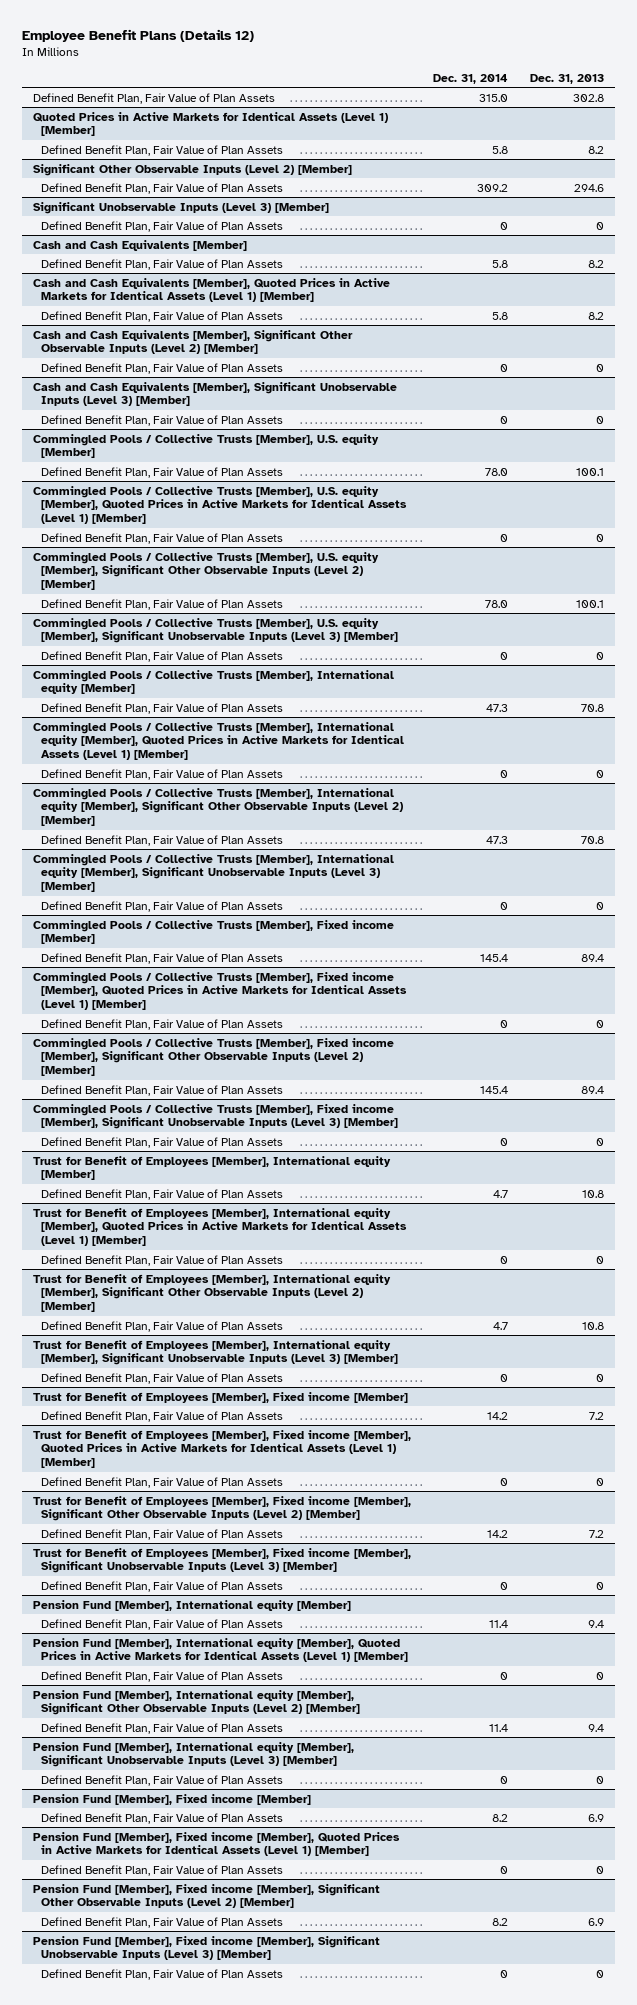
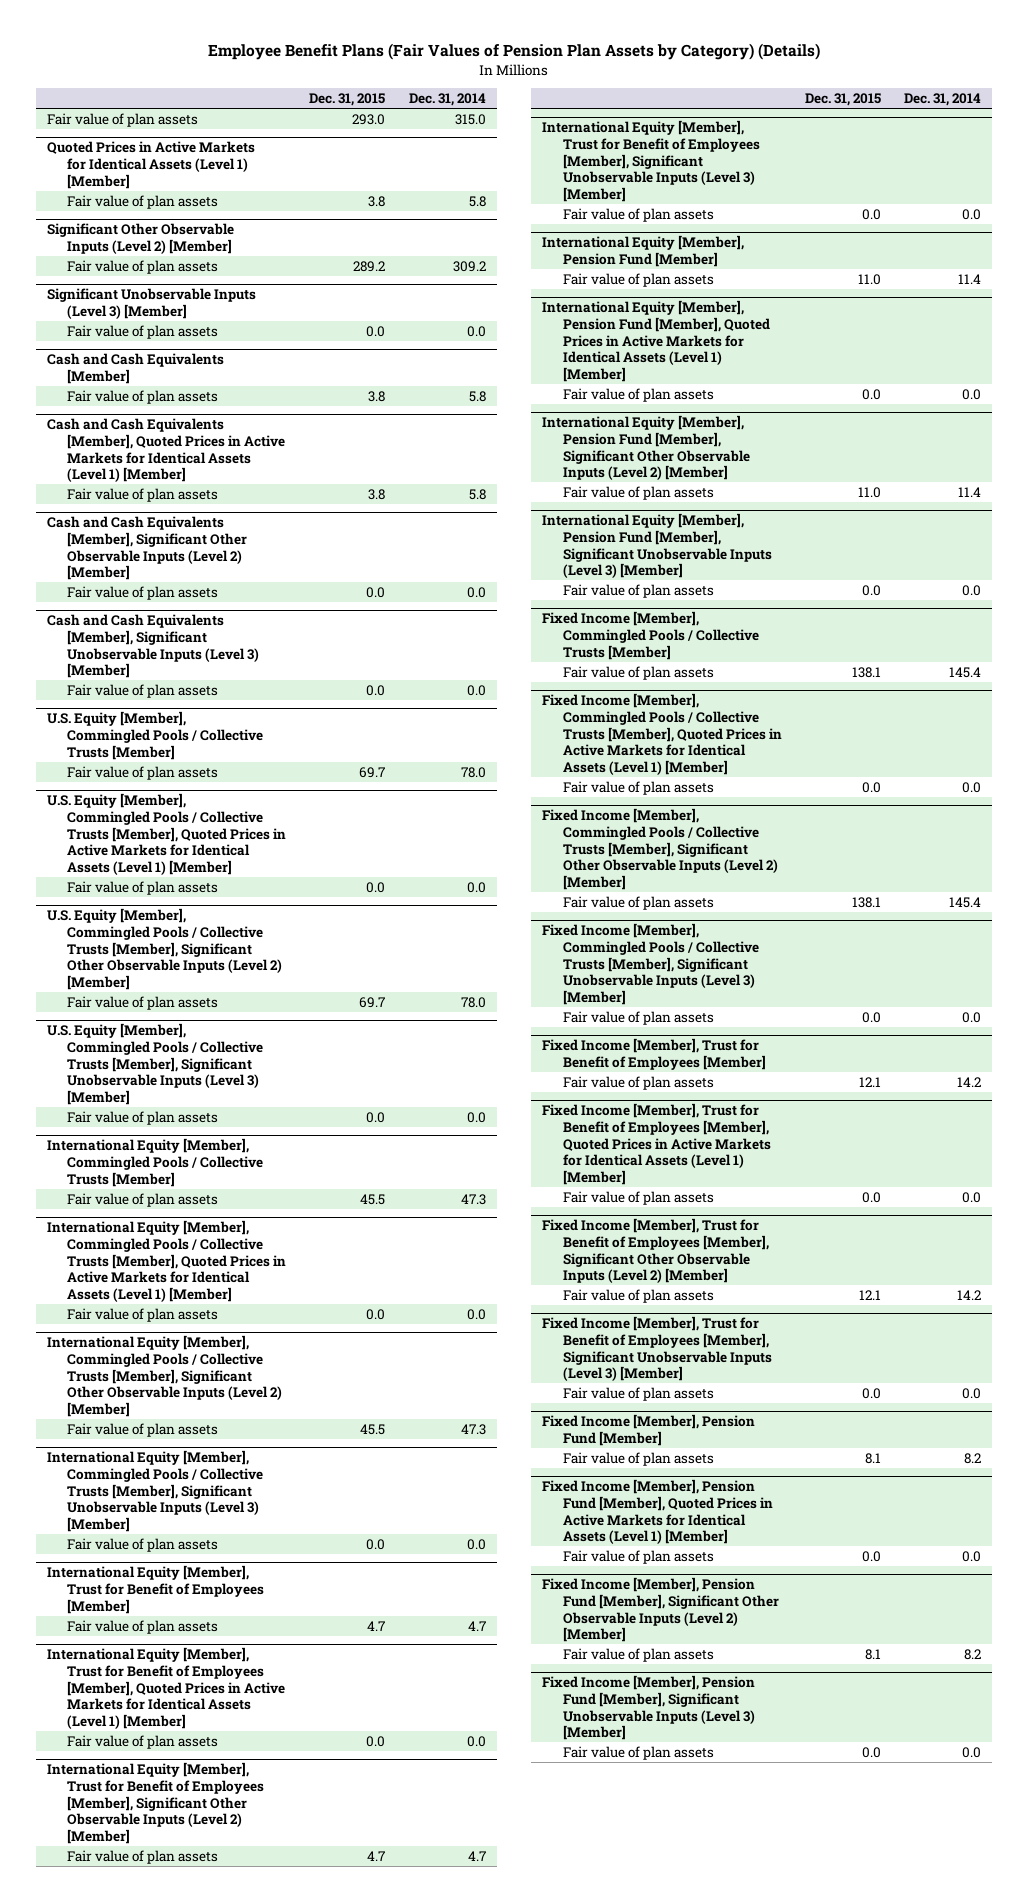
- Employee Benefit Plans (Details 12)
+ Employee Benefit Plans (Fair Values of Pension Plan Assets by Category) (Details)
- | Dec. 31, 2014 | Dec. 31, 2013
+ | Dec. 31, 2015 | Dec. 31, 2014
- Defined Benefit Plan, Fair Value of Plan Assets | 315.0 | 302.8
+ Fair value of plan assets | 293.0 | 315.0
@ Quoted Prices in Active Markets for Identical Assets (Level 1) [Member]
- Defined Benefit Plan, Fair Value of Plan Assets | 5.8 | 8.2
+ Fair value of plan assets | 3.8 | 5.8
@ Significant Other Observable Inputs (Level 2) [Member]
- Defined Benefit Plan, Fair Value of Plan Assets | 309.2 | 294.6
+ Fair value of plan assets | 289.2 | 309.2
@ Significant Unobservable Inputs (Level 3) [Member]
- Defined Benefit Plan, Fair Value of Plan Assets | 0 | 0
+ Fair value of plan assets | 0.0 | 0.0
@ Cash and Cash Equivalents [Member]
- Defined Benefit Plan, Fair Value of Plan Assets | 5.8 | 8.2
+ Fair value of plan assets | 3.8 | 5.8
@ Cash and Cash Equivalents [Member], Quoted Prices in Active Markets for Identical Assets (Level 1) [Member]
- Defined Benefit Plan, Fair Value of Plan Assets | 5.8 | 8.2
+ Fair value of plan assets | 3.8 | 5.8
@ Cash and Cash Equivalents [Member], Significant Other Observable Inputs (Level 2) [Member]
- Defined Benefit Plan, Fair Value of Plan Assets | 0 | 0
+ Fair value of plan assets | 0.0 | 0.0
@ Cash and Cash Equivalents [Member], Significant Unobservable Inputs (Level 3) [Member]
- Defined Benefit Plan, Fair Value of Plan Assets | 0 | 0
- Commingled Pools / Collective Trusts [Member], U.S. equity [Member]
- Defined Benefit Plan, Fair Value of Plan Assets | 78.0 | 100.1
- Commingled Pools / Collective Trusts [Member], U.S. equity [Member], Quoted Prices in Active Markets for Identical Assets (Level 1) [Member]
- Defined Benefit Plan, Fair Value of Plan Assets | 0 | 0
- Commingled Pools / Collective Trusts [Member], U.S. equity [Member], Significant Other Observable Inputs (Level 2) [Member]
- Defined Benefit Plan, Fair Value of Plan Assets | 78.0 | 100.1
- Commingled Pools / Collective Trusts [Member], U.S. equity [Member], Significant Unobservable Inputs (Level 3) [Member]
- Defined Benefit Plan, Fair Value of Plan Assets | 0 | 0
- Commingled Pools / Collective Trusts [Member], International equity [Member]
- Defined Benefit Plan, Fair Value of Plan Assets | 47.3 | 70.8
- Commingled Pools / Collective Trusts [Member], International equity [Member], Quoted Prices in Active Markets for Identical Assets (Level 1) [Member]
- Defined Benefit Plan, Fair Value of Plan Assets | 0 | 0
- Commingled Pools / Collective Trusts [Member], International equity [Member], Significant Other Observable Inputs (Level 2) [Member]
- Defined Benefit Plan, Fair Value of Plan Assets | 47.3 | 70.8
- Commingled Pools / Collective Trusts [Member], International equity [Member], Significant Unobservable Inputs (Level 3) [Member]
- Defined Benefit Plan, Fair Value of Plan Assets | 0 | 0
- Commingled Pools / Collective Trusts [Member], Fixed income [Member]
- Defined Benefit Plan, Fair Value of Plan Assets | 145.4 | 89.4
- Commingled Pools / Collective Trusts [Member], Fixed income [Member], Quoted Prices in Active Markets for Identical Assets (Level 1) [Member]
- Defined Benefit Plan, Fair Value of Plan Assets | 0 | 0
- Commingled Pools / Collective Trusts [Member], Fixed income [Member], Significant Other Observable Inputs (Level 2) [Member]
- Defined Benefit Plan, Fair Value of Plan Assets | 145.4 | 89.4
- Commingled Pools / Collective Trusts [Member], Fixed income [Member], Significant Unobservable Inputs (Level 3) [Member]
- Defined Benefit Plan, Fair Value of Plan Assets | 0 | 0
- Trust for Benefit of Employees [Member], International equity [Member]
- Defined Benefit Plan, Fair Value of Plan Assets | 4.7 | 10.8
- Trust for Benefit of Employees [Member], International equity [Member], Quoted Prices in Active Markets for Identical Assets (Level 1) [Member]
- Defined Benefit Plan, Fair Value of Plan Assets | 0 | 0
- Trust for Benefit of Employees [Member], International equity [Member], Significant Other Observable Inputs (Level 2) [Member]
- Defined Benefit Plan, Fair Value of Plan Assets | 4.7 | 10.8
- Trust for Benefit of Employees [Member], International equity [Member], Significant Unobservable Inputs (Level 3) [Member]
- Defined Benefit Plan, Fair Value of Plan Assets | 0 | 0
- Trust for Benefit of Employees [Member], Fixed income [Member]
- Defined Benefit Plan, Fair Value of Plan Assets | 14.2 | 7.2
- Trust for Benefit of Employees [Member], Fixed income [Member], Quoted Prices in Active Markets for Identical Assets (Level 1) [Member]
- Defined Benefit Plan, Fair Value of Plan Assets | 0 | 0
- Trust for Benefit of Employees [Member], Fixed income [Member], Significant Other Observable Inputs (Level 2) [Member]
- Defined Benefit Plan, Fair Value of Plan Assets | 14.2 | 7.2
- Trust for Benefit of Employees [Member], Fixed income [Member], Significant Unobservable Inputs (Level 3) [Member]
- Defined Benefit Plan, Fair Value of Plan Assets | 0 | 0
- Pension Fund [Member], International equity [Member]
- Defined Benefit Plan, Fair Value of Plan Assets | 11.4 | 9.4
- Pension Fund [Member], International equity [Member], Quoted Prices in Active Markets for Identical Assets (Level 1) [Member]
- Defined Benefit Plan, Fair Value of Plan Assets | 0 | 0
- Pension Fund [Member], International equity [Member], Significant Other Observable Inputs (Level 2) [Member]
- Defined Benefit Plan, Fair Value of Plan Assets | 11.4 | 9.4
- Pension Fund [Member], International equity [Member], Significant Unobservable Inputs (Level 3) [Member]
- Defined Benefit Plan, Fair Value of Plan Assets | 0 | 0
- Pension Fund [Member], Fixed income [Member]
- Defined Benefit Plan, Fair Value of Plan Assets | 8.2 | 6.9
- Pension Fund [Member], Fixed income [Member], Quoted Prices in Active Markets for Identical Assets (Level 1) [Member]
- Defined Benefit Plan, Fair Value of Plan Assets | 0 | 0
- Pension Fund [Member], Fixed income [Member], Significant Other Observable Inputs (Level 2) [Member]
- Defined Benefit Plan, Fair Value of Plan Assets | 8.2 | 6.9
- Pension Fund [Member], Fixed income [Member], Significant Unobservable Inputs (Level 3) [Member]
- Defined Benefit Plan, Fair Value of Plan Assets | 0 | 0
@ Cash and Cash Equivalents [Member], Significant Unobservable Inputs (Level 3) [Member]
+ Fair value of plan assets | 0.0 | 0.0
+ U.S. Equity [Member], Commingled Pools / Collective Trusts [Member]
+ Fair value of plan assets | 69.7 | 78.0
+ U.S. Equity [Member], Commingled Pools / Collective Trusts [Member], Quoted Prices in Active Markets for Identical Assets (Level 1) [Member]
+ Fair value of plan assets | 0.0 | 0.0
+ U.S. Equity [Member], Commingled Pools / Collective Trusts [Member], Significant Other Observable Inputs (Level 2) [Member]
+ Fair value of plan assets | 69.7 | 78.0
+ U.S. Equity [Member], Commingled Pools / Collective Trusts [Member], Significant Unobservable Inputs (Level 3) [Member]
+ Fair value of plan assets | 0.0 | 0.0
+ International Equity [Member], Commingled Pools / Collective Trusts [Member]
+ Fair value of plan assets | 45.5 | 47.3
+ International Equity [Member], Commingled Pools / Collective Trusts [Member], Quoted Prices in Active Markets for Identical Assets (Level 1) [Member]
+ Fair value of plan assets | 0.0 | 0.0
+ International Equity [Member], Commingled Pools / Collective Trusts [Member], Significant Other Observable Inputs (Level 2) [Member]
+ Fair value of plan assets | 45.5 | 47.3
+ International Equity [Member], Commingled Pools / Collective Trusts [Member], Significant Unobservable Inputs (Level 3) [Member]
+ Fair value of plan assets | 0.0 | 0.0
+ International Equity [Member], Trust for Benefit of Employees [Member]
+ Fair value of plan assets | 4.7 | 4.7
+ International Equity [Member], Trust for Benefit of Employees [Member], Quoted Prices in Active Markets for Identical Assets (Level 1) [Member]
+ Fair value of plan assets | 0.0 | 0.0
+ International Equity [Member], Trust for Benefit of Employees [Member], Significant Other Observable Inputs (Level 2) [Member]
+ Fair value of plan assets | 4.7 | 4.7
+ International Equity [Member], Trust for Benefit of Employees [Member], Significant Unobservable Inputs (Level 3) [Member]
+ Fair value of plan assets | 0.0 | 0.0
+ International Equity [Member], Pension Fund [Member]
+ Fair value of plan assets | 11.0 | 11.4
+ International Equity [Member], Pension Fund [Member], Quoted Prices in Active Markets for Identical Assets (Level 1) [Member]
+ Fair value of plan assets | 0.0 | 0.0
+ International Equity [Member], Pension Fund [Member], Significant Other Observable Inputs (Level 2) [Member]
+ Fair value of plan assets | 11.0 | 11.4
+ International Equity [Member], Pension Fund [Member], Significant Unobservable Inputs (Level 3) [Member]
+ Fair value of plan assets | 0.0 | 0.0
+ Fixed Income [Member], Commingled Pools / Collective Trusts [Member]
+ Fair value of plan assets | 138.1 | 145.4
+ Fixed Income [Member], Commingled Pools / Collective Trusts [Member], Quoted Prices in Active Markets for Identical Assets (Level 1) [Member]
+ Fair value of plan assets | 0.0 | 0.0
+ Fixed Income [Member], Commingled Pools / Collective Trusts [Member], Significant Other Observable Inputs (Level 2) [Member]
+ Fair value of plan assets | 138.1 | 145.4
+ Fixed Income [Member], Commingled Pools / Collective Trusts [Member], Significant Unobservable Inputs (Level 3) [Member]
+ Fair value of plan assets | 0.0 | 0.0
+ Fixed Income [Member], Trust for Benefit of Employees [Member]
+ Fair value of plan assets | 12.1 | 14.2
+ Fixed Income [Member], Trust for Benefit of Employees [Member], Quoted Prices in Active Markets for Identical Assets (Level 1) [Member]
+ Fair value of plan assets | 0.0 | 0.0
+ Fixed Income [Member], Trust for Benefit of Employees [Member], Significant Other Observable Inputs (Level 2) [Member]
+ Fair value of plan assets | 12.1 | 14.2
+ Fixed Income [Member], Trust for Benefit of Employees [Member], Significant Unobservable Inputs (Level 3) [Member]
+ Fair value of plan assets | 0.0 | 0.0
+ Fixed Income [Member], Pension Fund [Member]
+ Fair value of plan assets | 8.1 | 8.2
+ Fixed Income [Member], Pension Fund [Member], Quoted Prices in Active Markets for Identical Assets (Level 1) [Member]
+ Fair value of plan assets | 0.0 | 0.0
+ Fixed Income [Member], Pension Fund [Member], Significant Other Observable Inputs (Level 2) [Member]
+ Fair value of plan assets | 8.1 | 8.2
+ Fixed Income [Member], Pension Fund [Member], Significant Unobservable Inputs (Level 3) [Member]
+ Fair value of plan assets | 0.0 | 0.0

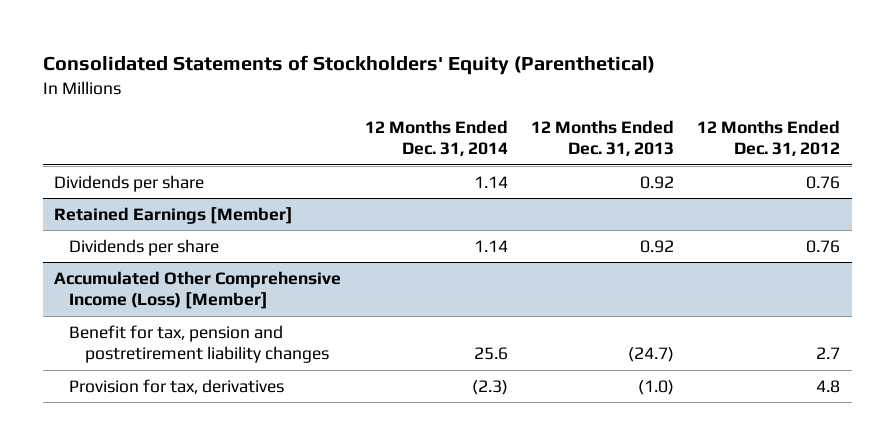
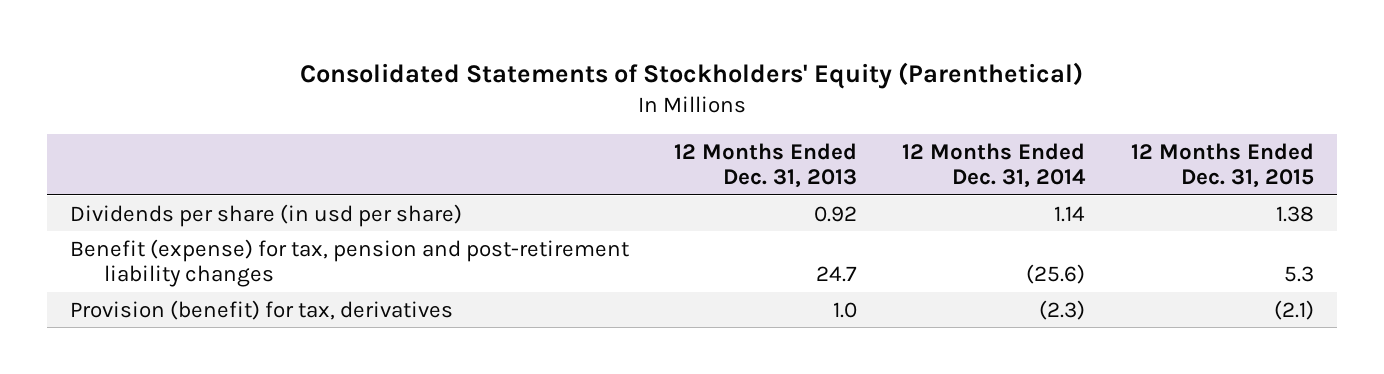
- | 12 Months Ended Dec. 31, 2014 | 12 Months Ended Dec. 31, 2013 | 12 Months Ended Dec. 31, 2012
+ | 12 Months Ended Dec. 31, 2013 | 12 Months Ended Dec. 31, 2014 | 12 Months Ended Dec. 31, 2015
- Dividends per share | 1.14 | 0.92 | 0.76
- Retained Earnings [Member]
- Dividends per share | 1.14 | 0.92 | 0.76
- Accumulated Other Comprehensive Income (Loss) [Member]
- Benefit for tax, pension and postretirement liability changes | 25.6 | (24.7) | 2.7
- Provision for tax, derivatives | (2.3) | (1.0) | 4.8
+ Dividends per share (in usd per share) | 0.92 | 1.14 | 1.38
+ Benefit (expense) for tax, pension and post-retirement liability changes | 24.7 | (25.6) | 5.3
+ Provision (benefit) for tax, derivatives | 1.0 | (2.3) | (2.1)

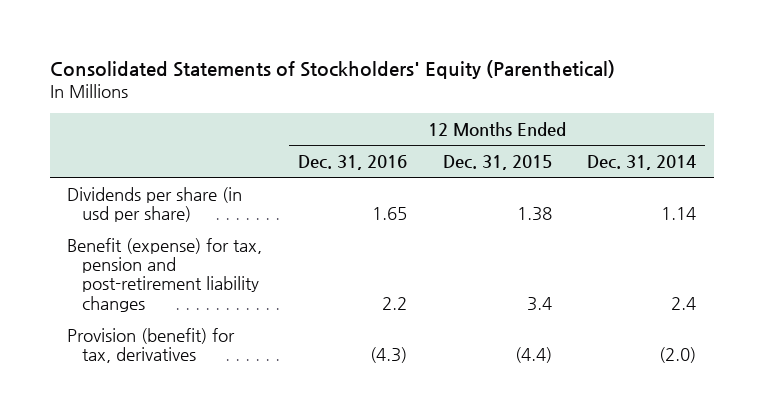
- | 12 Months Ended Dec. 31, 2013 | 12 Months Ended Dec. 31, 2014 | 12 Months Ended Dec. 31, 2015
+ | 12 Months Ended Dec. 31, 2016 | 12 Months Ended Dec. 31, 2015 | 12 Months Ended Dec. 31, 2014
- Benefit (expense) for tax, pension and post-retirement liability changes | 24.7 | (25.6) | 5.3
- Provision (benefit) for tax, derivatives | 1.0 | (2.3) | (2.1)
+ Benefit (expense) for tax, pension and post-retirement liability changes | 2.2 | 3.4 | 2.4
+ Provision (benefit) for tax, derivatives | (4.3) | (4.4) | (2.0)

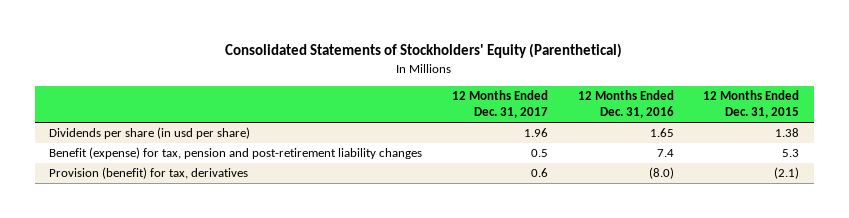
- | 12 Months Ended Dec. 31, 2016 | 12 Months Ended Dec. 31, 2015 | 12 Months Ended Dec. 31, 2014
+ | 12 Months Ended Dec. 31, 2017 | 12 Months Ended Dec. 31, 2016 | 12 Months Ended Dec. 31, 2015
- Benefit (expense) for tax, pension and post-retirement liability changes | 2.2 | 3.4 | 2.4
- Provision (benefit) for tax, derivatives | (4.3) | (4.4) | (2.0)
+ Benefit (expense) for tax, pension and post-retirement liability changes | 0.5 | 7.4 | 5.3
+ Provision (benefit) for tax, derivatives | 0.6 | (8.0) | (2.1)

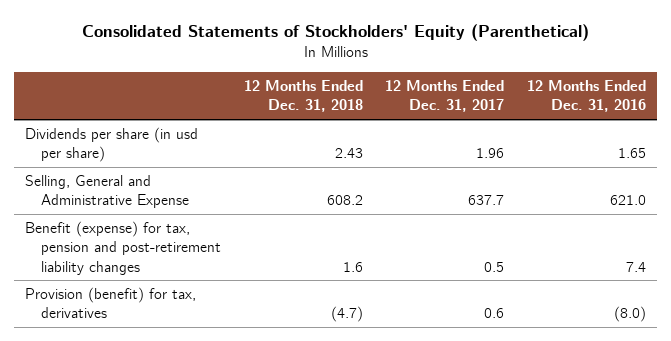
- | 12 Months Ended Dec. 31, 2017 | 12 Months Ended Dec. 31, 2016 | 12 Months Ended Dec. 31, 2015
+ | 12 Months Ended Dec. 31, 2018 | 12 Months Ended Dec. 31, 2017 | 12 Months Ended Dec. 31, 2016
+ Selling, General and Administrative Expense | 608.2 | 637.7 | 621.0

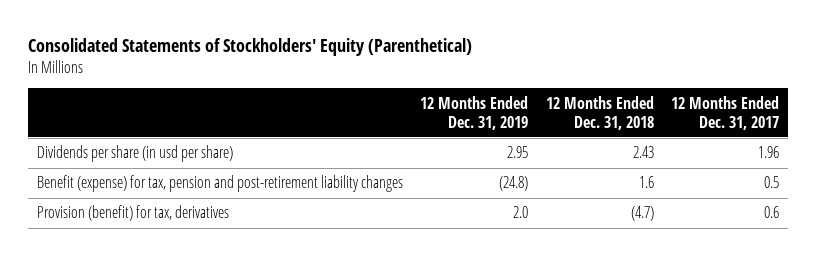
- | 12 Months Ended Dec. 31, 2018 | 12 Months Ended Dec. 31, 2017 | 12 Months Ended Dec. 31, 2016
+ | 12 Months Ended Dec. 31, 2019 | 12 Months Ended Dec. 31, 2018 | 12 Months Ended Dec. 31, 2017
- Selling, General and Administrative Expense | 608.2 | 637.7 | 621.0

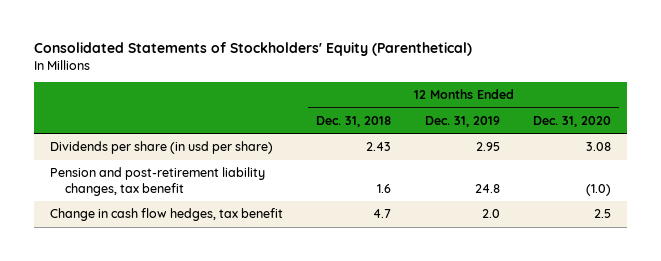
- | 12 Months Ended Dec. 31, 2019 | 12 Months Ended Dec. 31, 2018 | 12 Months Ended Dec. 31, 2017
+ | 12 Months Ended Dec. 31, 2018 | 12 Months Ended Dec. 31, 2019 | 12 Months Ended Dec. 31, 2020
- Benefit (expense) for tax, pension and post-retirement liability changes | (24.8) | 1.6 | 0.5
- Provision (benefit) for tax, derivatives | 2.0 | (4.7) | 0.6
+ Pension and post-retirement liability changes, tax benefit | 1.6 | 24.8 | (1.0)
+ Change in cash flow hedges, tax benefit | 4.7 | 2.0 | 2.5

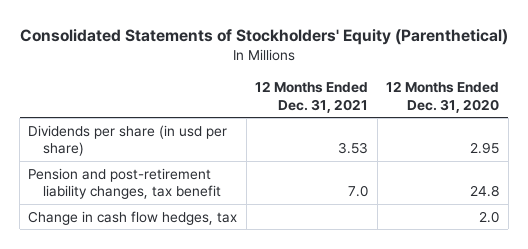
- | 12 Months Ended Dec. 31, 2018 | 12 Months Ended Dec. 31, 2019 | 12 Months Ended Dec. 31, 2020
+ | 12 Months Ended Dec. 31, 2021 | 12 Months Ended Dec. 31, 2020
- Dividends per share (in usd per share) | 2.43 | 2.95 | 3.08
- Pension and post-retirement liability changes, tax benefit | 1.6 | 24.8 | (1.0)
- Change in cash flow hedges, tax benefit | 4.7 | 2.0 | 2.5
+ Dividends per share (in usd per share) | 3.53 | 2.95
+ Pension and post-retirement liability changes, tax benefit | 7.0 | 24.8
+ Change in cash flow hedges, tax | | 2.0

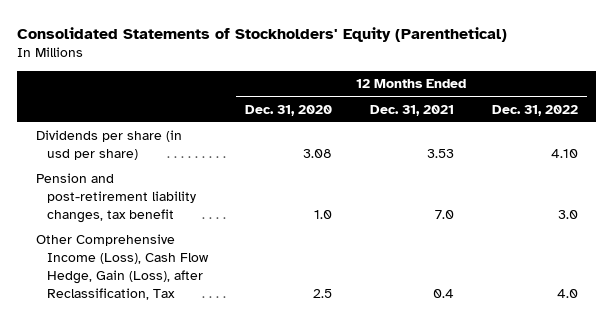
- | 12 Months Ended Dec. 31, 2021 | 12 Months Ended Dec. 31, 2020
+ | 12 Months Ended Dec. 31, 2020 | 12 Months Ended Dec. 31, 2021 | 12 Months Ended Dec. 31, 2022
- Dividends per share (in usd per share) | 3.53 | 2.95
- Pension and post-retirement liability changes, tax benefit | 7.0 | 24.8
- Change in cash flow hedges, tax | | 2.0
+ Dividends per share (in usd per share) | 3.08 | 3.53 | 4.10
+ Pension and post-retirement liability changes, tax benefit | 1.0 | 7.0 | 3.0
+ Other Comprehensive Income (Loss), Cash Flow Hedge, Gain (Loss), after Reclassification, Tax | 2.5 | 0.4 | 4.0

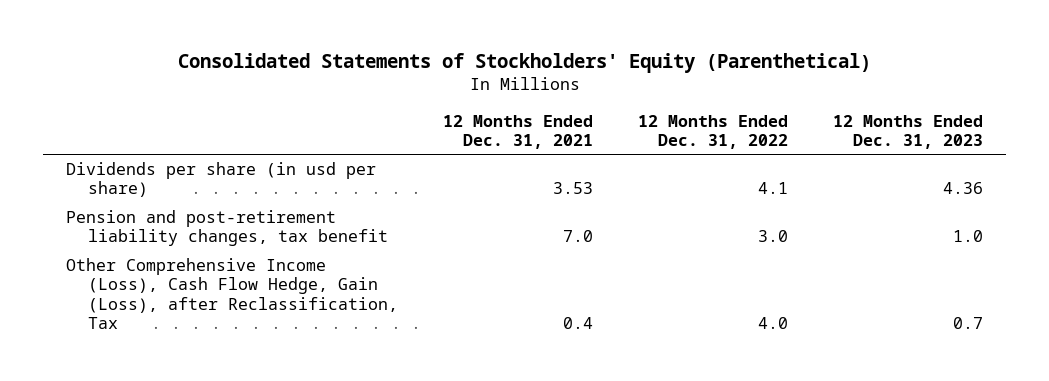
- | 12 Months Ended Dec. 31, 2020 | 12 Months Ended Dec. 31, 2021 | 12 Months Ended Dec. 31, 2022
+ | 12 Months Ended Dec. 31, 2021 | 12 Months Ended Dec. 31, 2022 | 12 Months Ended Dec. 31, 2023
- Dividends per share (in usd per share) | 3.08 | 3.53 | 4.10
+ Dividends per share (in usd per share) | 3.53 | 4.1 | 4.36

